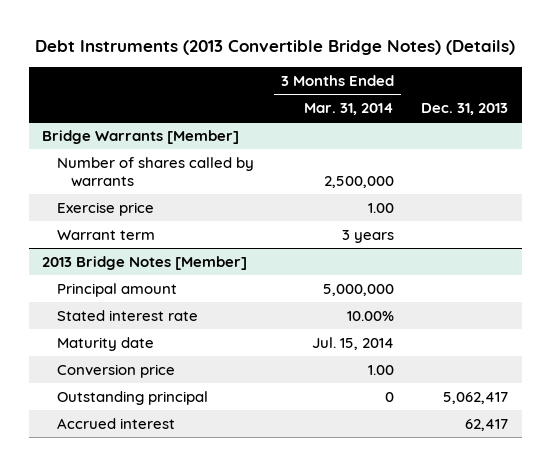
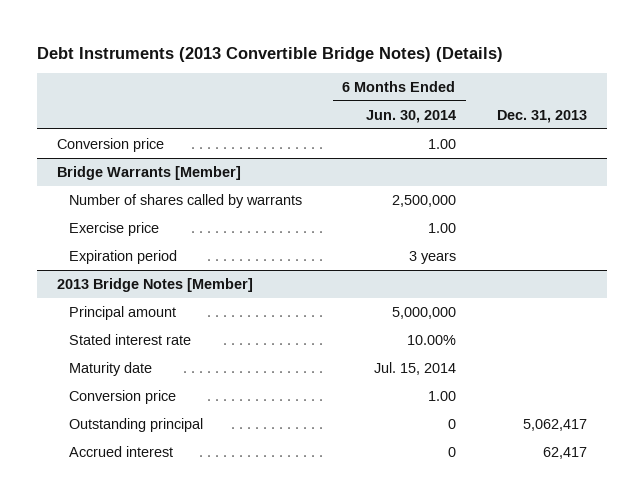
- | 3 Months Ended Mar. 31, 2014 | Dec. 31, 2013
+ | 6 Months Ended Jun. 30, 2014 | Dec. 31, 2013
+ Conversion price | 1.00 |
@ Bridge Warrants [Member]
- Warrant term | 3 years |
+ Expiration period | 3 years |

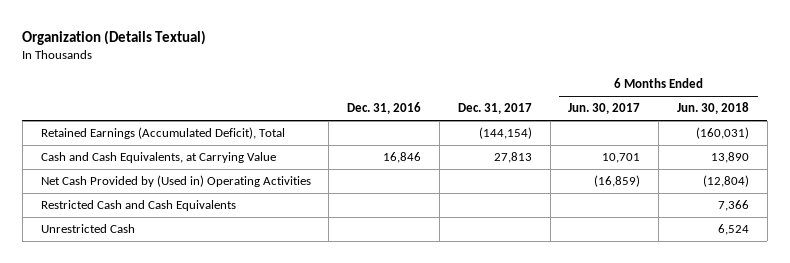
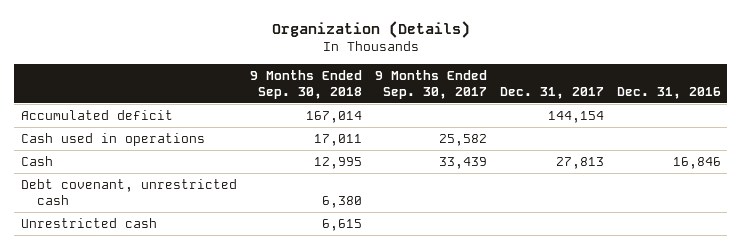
- Organization (Details Textual)
+ Organization (Details)
- | Dec. 31, 2016 | Dec. 31, 2017 | 6 Months Ended Jun. 30, 2017 | 6 Months Ended Jun. 30, 2018
+ | 9 Months Ended Sep. 30, 2018 | 9 Months Ended Sep. 30, 2017 | Dec. 31, 2017 | Dec. 31, 2016
- Retained Earnings (Accumulated Deficit), Total | | (144,154) | | (160,031)
- Cash and Cash Equivalents, at Carrying Value | 16,846 | 27,813 | 10,701 | 13,890
- Net Cash Provided by (Used in) Operating Activities | | | (16,859) | (12,804)
- Restricted Cash and Cash Equivalents | | | | 7,366
- Unrestricted Cash | | | | 6,524
+ Accumulated deficit | 167,014 | | 144,154 |
+ Cash used in operations | 17,011 | 25,582 | |
+ Cash | 12,995 | 33,439 | 27,813 | 16,846
+ Debt covenant, unrestricted cash | 6,380 | | |
+ Unrestricted cash | 6,615 | | |

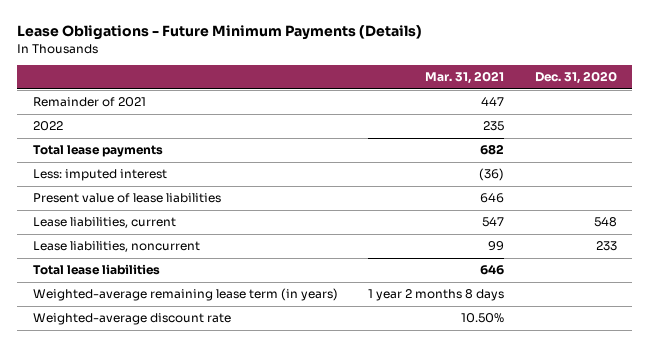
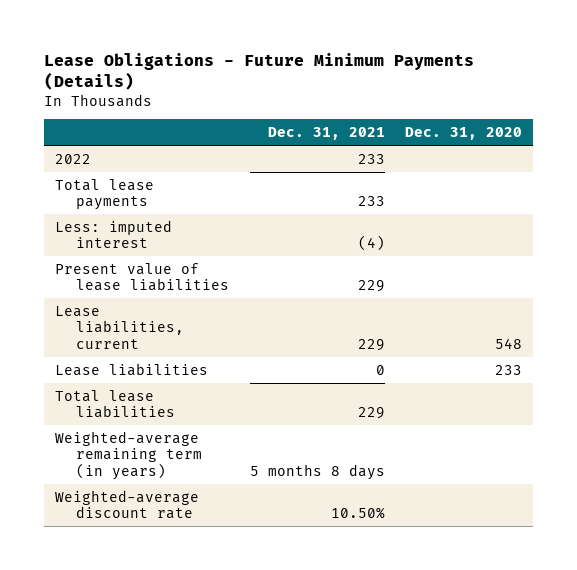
- | Mar. 31, 2021 | Dec. 31, 2020
+ | Dec. 31, 2021 | Dec. 31, 2020
- Remainder of 2021 | 447 |
- Lease liabilities, noncurrent | 99 | 233
+ Lease liabilities | 0 | 233
- Weighted-average remaining lease term (in years) | 1 year 2 months 8 days |
+ Weighted-average remaining term (in years) | 5 months 8 days |

